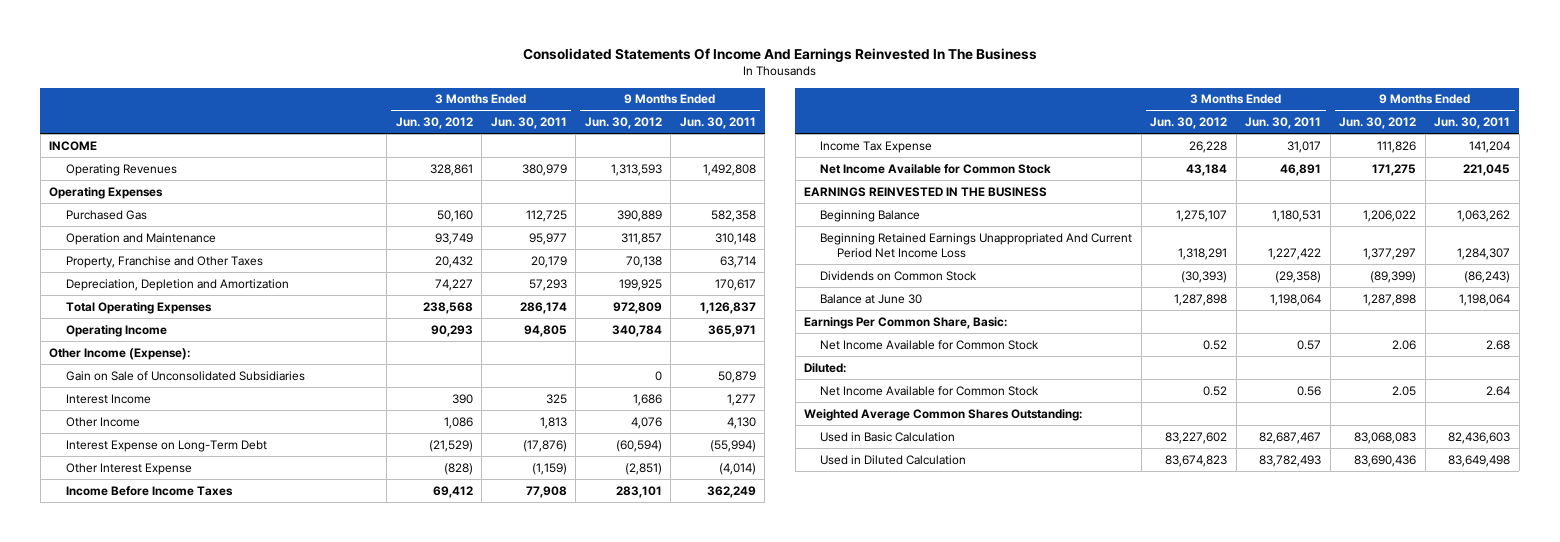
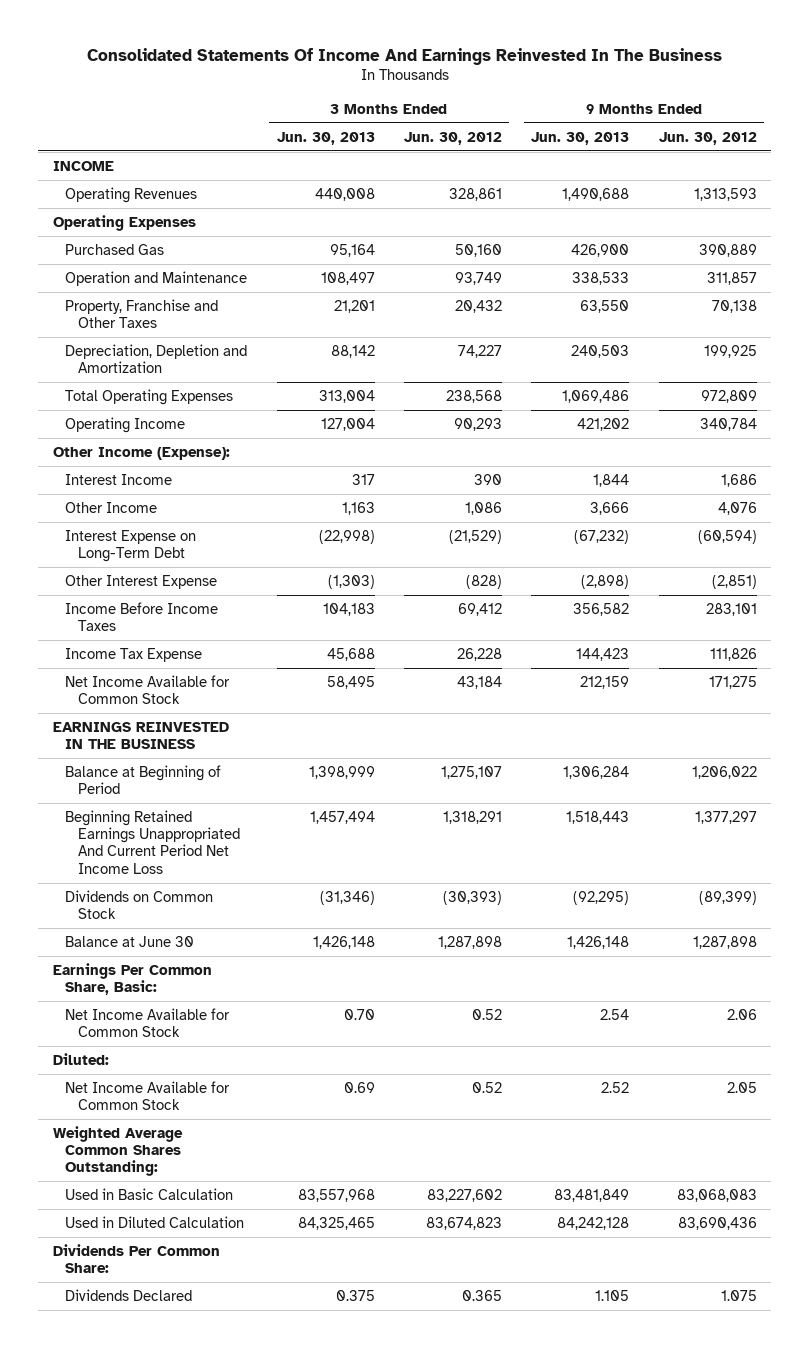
- | 3 Months Ended Jun. 30, 2012 | 3 Months Ended Jun. 30, 2011 | 9 Months Ended Jun. 30, 2012 | 9 Months Ended Jun. 30, 2011
+ | 3 Months Ended Jun. 30, 2013 | 3 Months Ended Jun. 30, 2012 | 9 Months Ended Jun. 30, 2013 | 9 Months Ended Jun. 30, 2012
- Gain on Sale of Unconsolidated Subsidiaries | | | 0 | 50,879
- Beginning Balance | 1,275,107 | 1,180,531 | 1,206,022 | 1,063,262
+ Balance at Beginning of Period | 1,398,999 | 1,275,107 | 1,306,284 | 1,206,022
+ Dividends Per Common Share:
+ Dividends Declared | 0.375 | 0.365 | 1.105 | 1.075

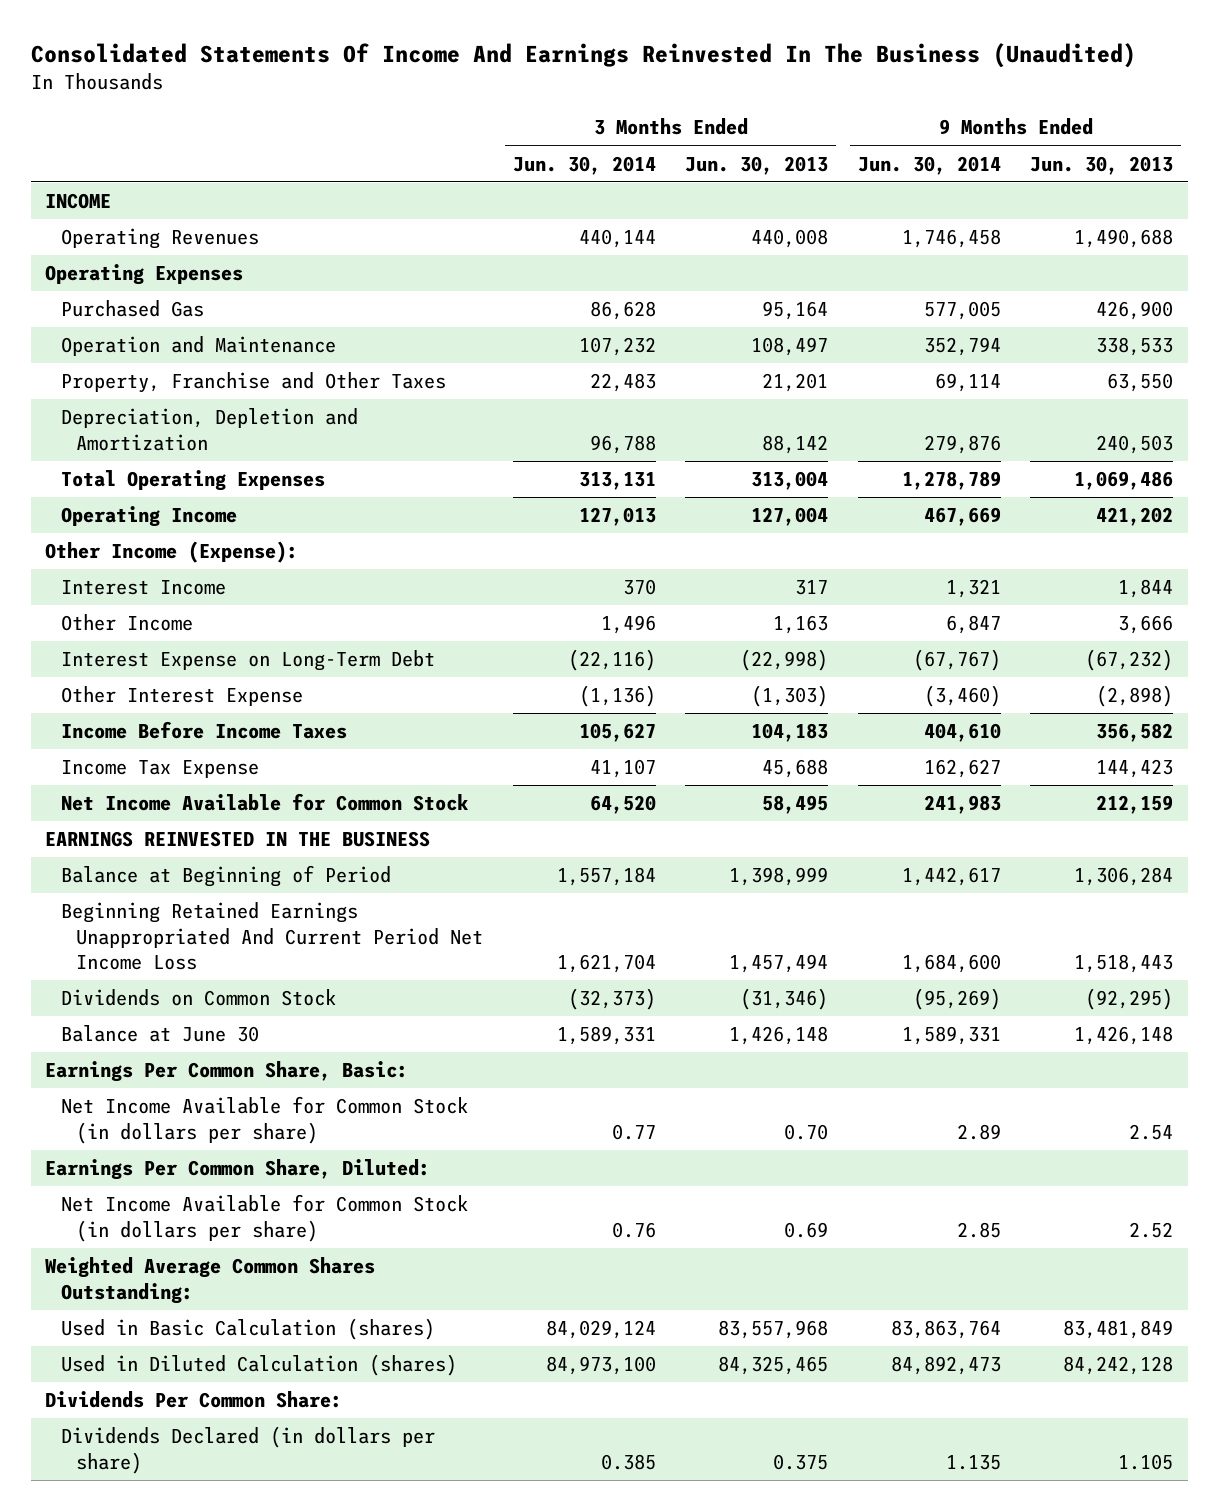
- Consolidated Statements Of Income And Earnings Reinvested In The Business
+ Consolidated Statements Of Income And Earnings Reinvested In The Business (Unaudited)
- | 3 Months Ended Jun. 30, 2013 | 3 Months Ended Jun. 30, 2012 | 9 Months Ended Jun. 30, 2013 | 9 Months Ended Jun. 30, 2012
+ | 3 Months Ended Jun. 30, 2014 | 3 Months Ended Jun. 30, 2013 | 9 Months Ended Jun. 30, 2014 | 9 Months Ended Jun. 30, 2013
- Net Income Available for Common Stock | 0.70 | 0.52 | 2.54 | 2.06
- Diluted:
- Net Income Available for Common Stock | 0.69 | 0.52 | 2.52 | 2.05
+ Net Income Available for Common Stock (in dollars per share) | 0.77 | 0.70 | 2.89 | 2.54
+ Earnings Per Common Share, Diluted:
+ Net Income Available for Common Stock (in dollars per share) | 0.76 | 0.69 | 2.85 | 2.52
- Used in Basic Calculation | 83,557,968 | 83,227,602 | 83,481,849 | 83,068,083
- Used in Diluted Calculation | 84,325,465 | 83,674,823 | 84,242,128 | 83,690,436
+ Used in Basic Calculation (shares) | 84,029,124 | 83,557,968 | 83,863,764 | 83,481,849
+ Used in Diluted Calculation (shares) | 84,973,100 | 84,325,465 | 84,892,473 | 84,242,128
- Dividends Declared | 0.375 | 0.365 | 1.105 | 1.075
+ Dividends Declared (in dollars per share) | 0.385 | 0.375 | 1.135 | 1.105

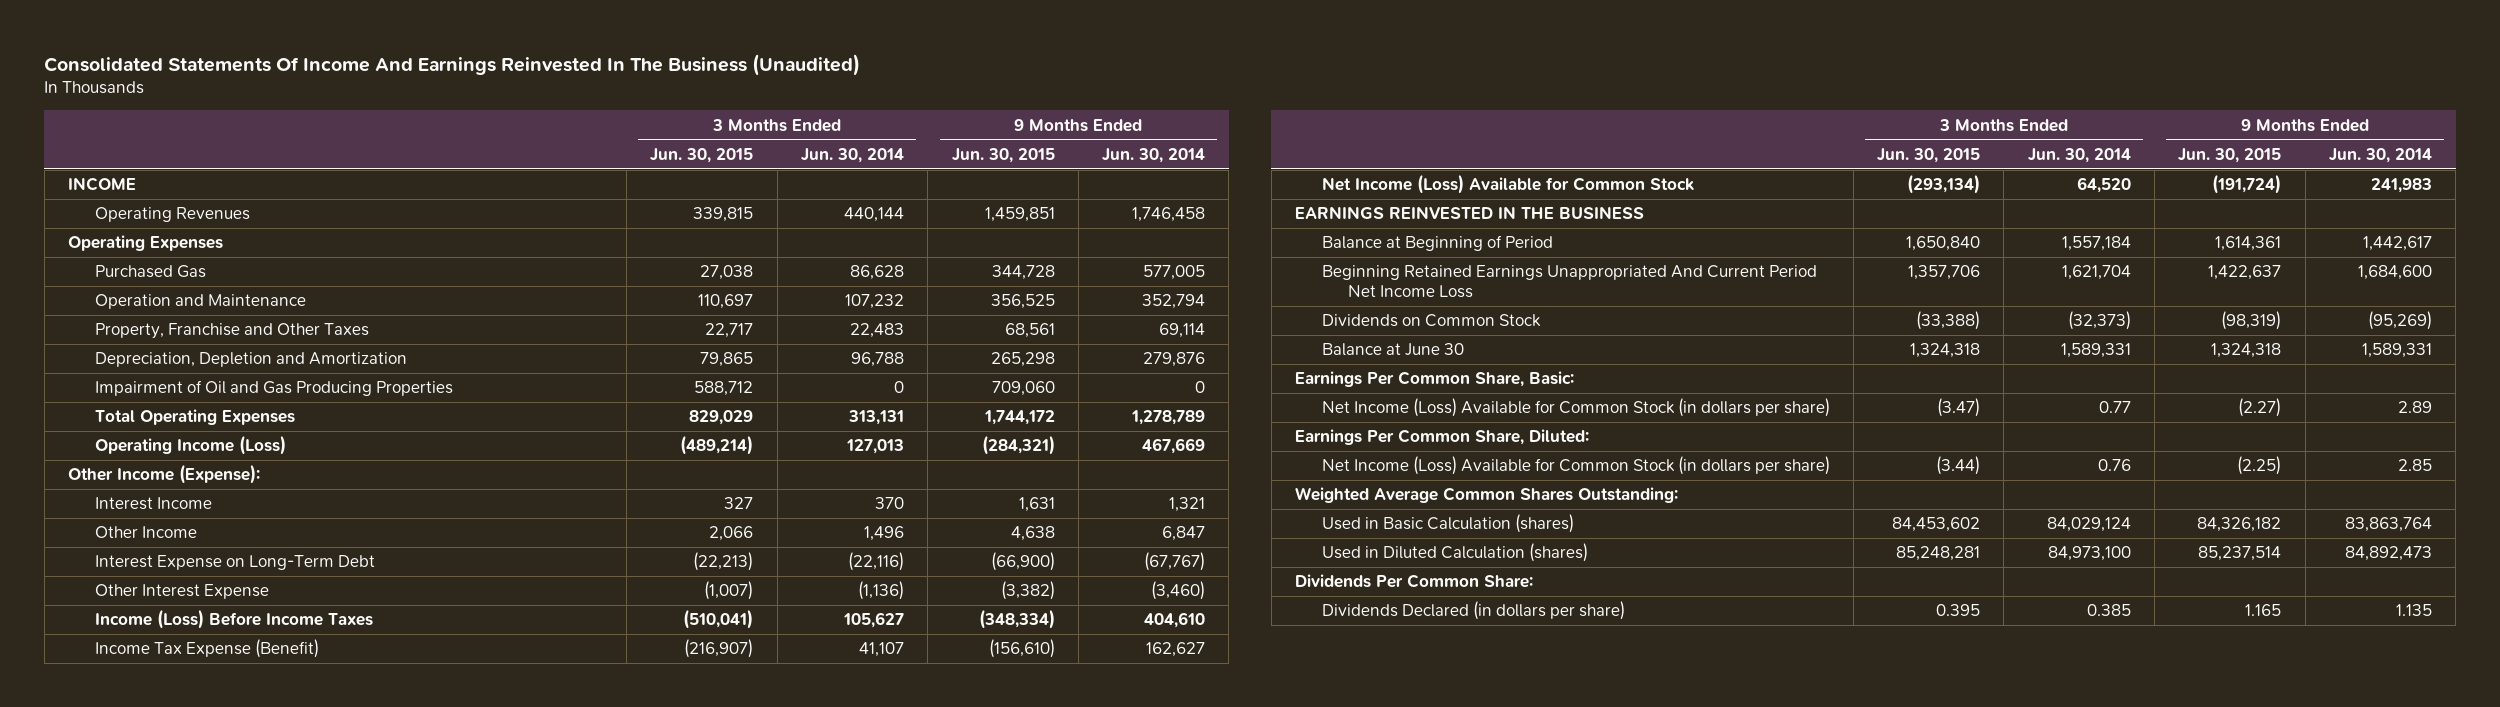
- | 3 Months Ended Jun. 30, 2014 | 3 Months Ended Jun. 30, 2013 | 9 Months Ended Jun. 30, 2014 | 9 Months Ended Jun. 30, 2013
+ | 3 Months Ended Jun. 30, 2015 | 3 Months Ended Jun. 30, 2014 | 9 Months Ended Jun. 30, 2015 | 9 Months Ended Jun. 30, 2014
+ Impairment of Oil and Gas Producing Properties | 588,712 | 0 | 709,060 | 0
- Operating Income | 127,013 | 127,004 | 467,669 | 421,202
+ Operating Income (Loss) | (489,214) | 127,013 | (284,321) | 467,669
- Income Before Income Taxes | 105,627 | 104,183 | 404,610 | 356,582
- Income Tax Expense | 41,107 | 45,688 | 162,627 | 144,423
- Net Income Available for Common Stock | 64,520 | 58,495 | 241,983 | 212,159
+ Income (Loss) Before Income Taxes | (510,041) | 105,627 | (348,334) | 404,610
+ Income Tax Expense (Benefit) | (216,907) | 41,107 | (156,610) | 162,627
+ Net Income (Loss) Available for Common Stock | (293,134) | 64,520 | (191,724) | 241,983
- Net Income Available for Common Stock (in dollars per share) | 0.77 | 0.70 | 2.89 | 2.54
+ Net Income (Loss) Available for Common Stock (in dollars per share) | (3.47) | 0.77 | (2.27) | 2.89
- Net Income Available for Common Stock (in dollars per share) | 0.76 | 0.69 | 2.85 | 2.52
+ Net Income (Loss) Available for Common Stock (in dollars per share) | (3.44) | 0.76 | (2.25) | 2.85

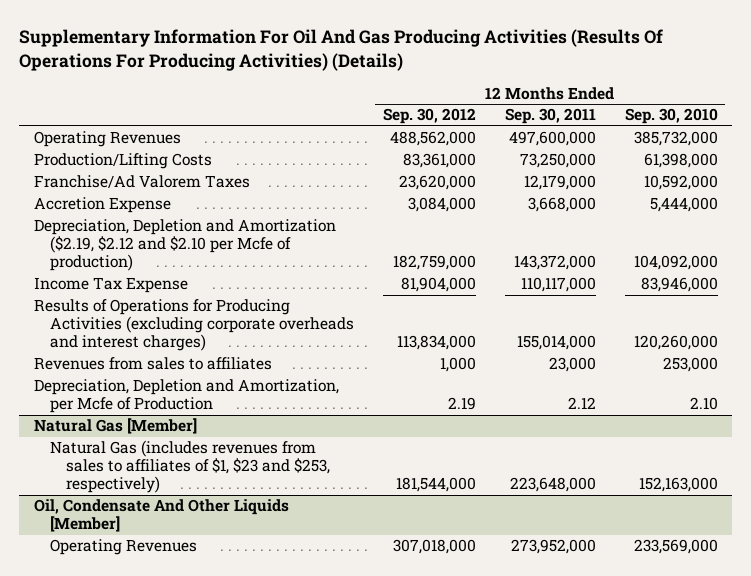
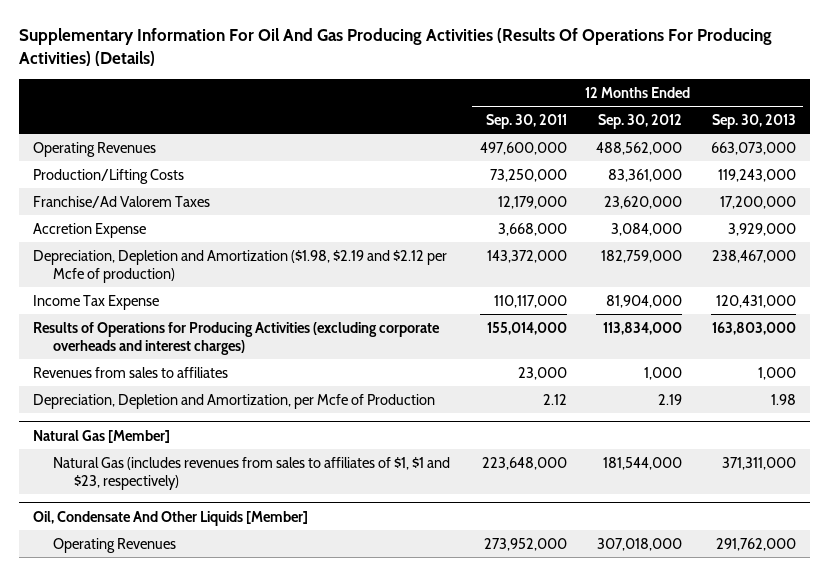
- | 12 Months Ended Sep. 30, 2012 | 12 Months Ended Sep. 30, 2011 | 12 Months Ended Sep. 30, 2010
+ | 12 Months Ended Sep. 30, 2011 | 12 Months Ended Sep. 30, 2012 | 12 Months Ended Sep. 30, 2013
- Depreciation, Depletion and Amortization ($2.19, $2.12 and $2.10 per Mcfe of production) | 182,759,000 | 143,372,000 | 104,092,000
+ Depreciation, Depletion and Amortization ($1.98, $2.19 and $2.12 per Mcfe of production) | 143,372,000 | 182,759,000 | 238,467,000
@ Natural Gas [Member]
- Natural Gas (includes revenues from sales to affiliates of $1, $23 and $253, respectively) | 181,544,000 | 223,648,000 | 152,163,000
+ Natural Gas (includes revenues from sales to affiliates of $1, $1 and $23, respectively) | 223,648,000 | 181,544,000 | 371,311,000

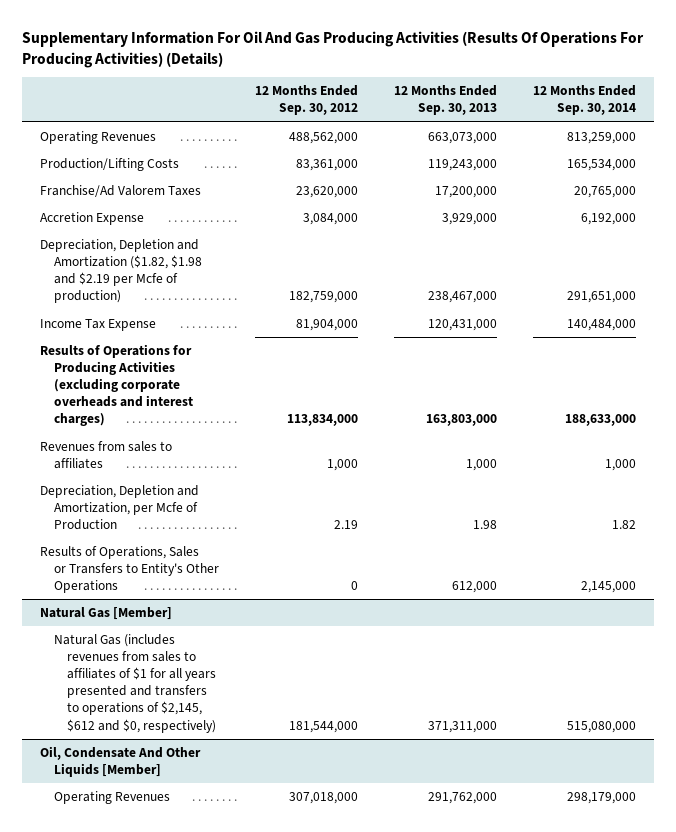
- | 12 Months Ended Sep. 30, 2011 | 12 Months Ended Sep. 30, 2012 | 12 Months Ended Sep. 30, 2013
+ | 12 Months Ended Sep. 30, 2012 | 12 Months Ended Sep. 30, 2013 | 12 Months Ended Sep. 30, 2014
- Depreciation, Depletion and Amortization ($1.98, $2.19 and $2.12 per Mcfe of production) | 143,372,000 | 182,759,000 | 238,467,000
+ Depreciation, Depletion and Amortization ($1.82, $1.98 and $2.19 per Mcfe of production) | 182,759,000 | 238,467,000 | 291,651,000
+ Results of Operations, Sales or Transfers to Entity's Other Operations | 0 | 612,000 | 2,145,000
@ Natural Gas [Member]
- Natural Gas (includes revenues from sales to affiliates of $1, $1 and $23, respectively) | 223,648,000 | 181,544,000 | 371,311,000
+ Natural Gas (includes revenues from sales to affiliates of $1 for all years presented and transfers to operations of $2,145, $612 and $0, respectively) | 181,544,000 | 371,311,000 | 515,080,000

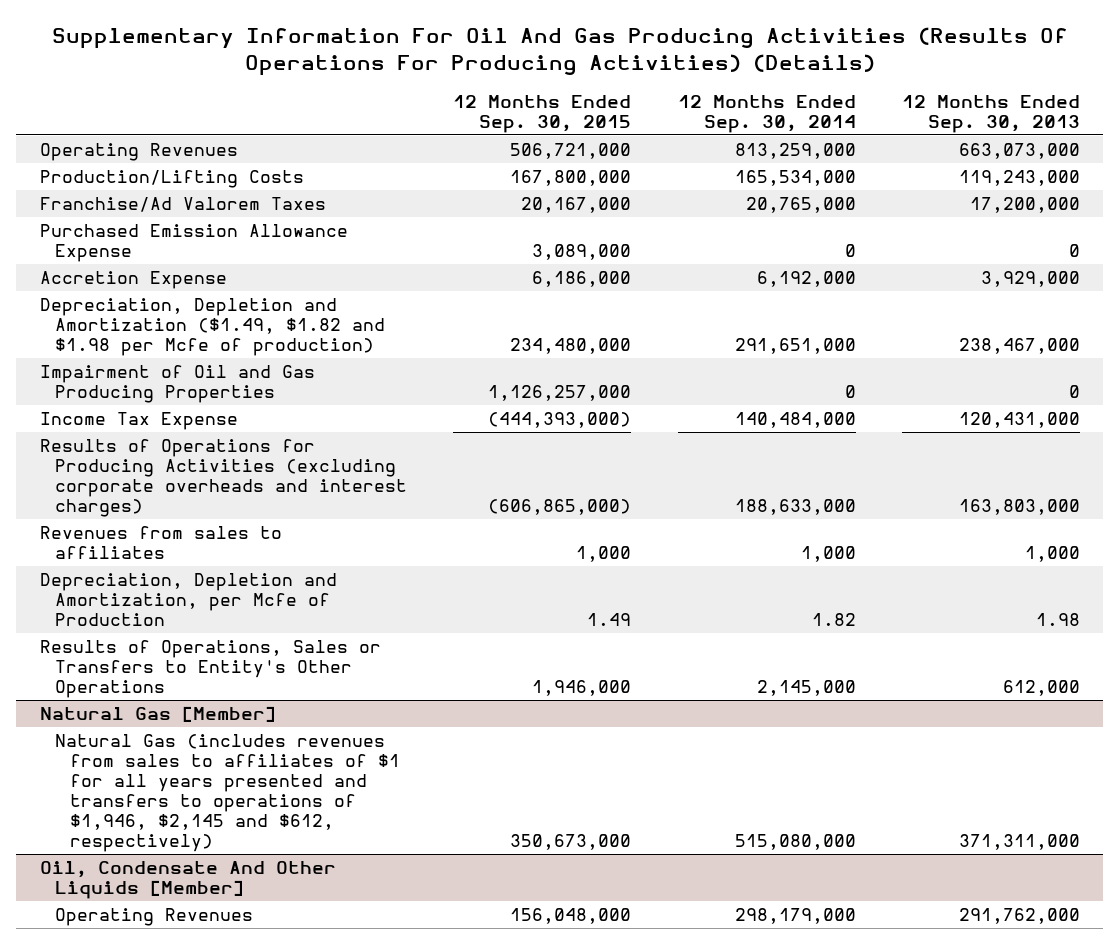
- | 12 Months Ended Sep. 30, 2012 | 12 Months Ended Sep. 30, 2013 | 12 Months Ended Sep. 30, 2014
+ | 12 Months Ended Sep. 30, 2015 | 12 Months Ended Sep. 30, 2014 | 12 Months Ended Sep. 30, 2013
+ Purchased Emission Allowance Expense | 3,089,000 | 0 | 0
- Depreciation, Depletion and Amortization ($1.82, $1.98 and $2.19 per Mcfe of production) | 182,759,000 | 238,467,000 | 291,651,000
+ Depreciation, Depletion and Amortization ($1.49, $1.82 and $1.98 per Mcfe of production) | 234,480,000 | 291,651,000 | 238,467,000
+ Impairment of Oil and Gas Producing Properties | 1,126,257,000 | 0 | 0
@ Natural Gas [Member]
- Natural Gas (includes revenues from sales to affiliates of $1 for all years presented and transfers to operations of $2,145, $612 and $0, respectively) | 181,544,000 | 371,311,000 | 515,080,000
+ Natural Gas (includes revenues from sales to affiliates of $1 for all years presented and transfers to operations of $1,946, $2,145 and $612, respectively) | 350,673,000 | 515,080,000 | 371,311,000

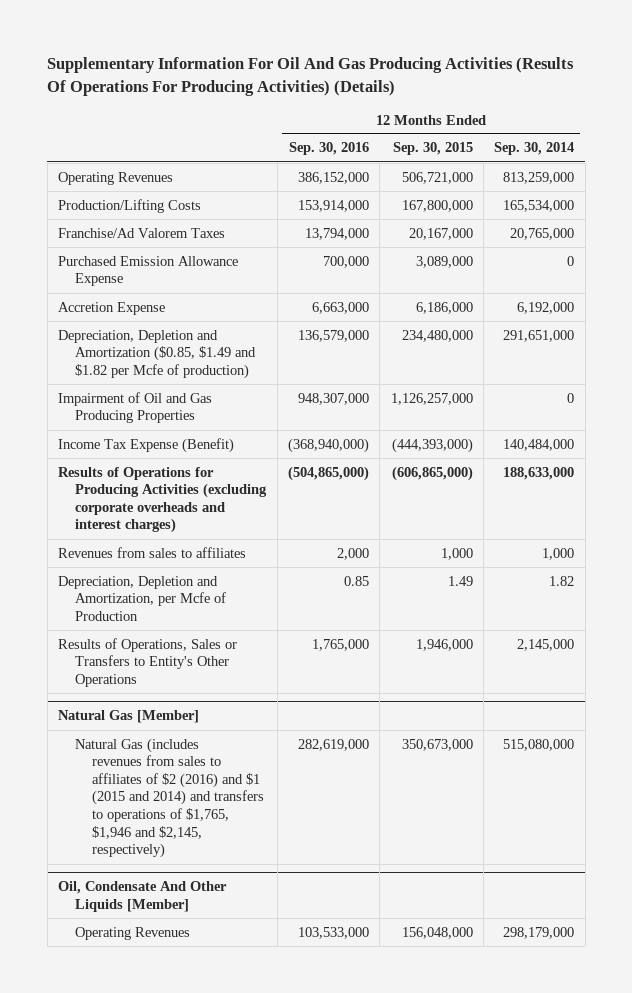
- | 12 Months Ended Sep. 30, 2015 | 12 Months Ended Sep. 30, 2014 | 12 Months Ended Sep. 30, 2013
+ | 12 Months Ended Sep. 30, 2016 | 12 Months Ended Sep. 30, 2015 | 12 Months Ended Sep. 30, 2014
- Depreciation, Depletion and Amortization ($1.49, $1.82 and $1.98 per Mcfe of production) | 234,480,000 | 291,651,000 | 238,467,000
+ Depreciation, Depletion and Amortization ($0.85, $1.49 and $1.82 per Mcfe of production) | 136,579,000 | 234,480,000 | 291,651,000
- Income Tax Expense | (444,393,000) | 140,484,000 | 120,431,000
+ Income Tax Expense (Benefit) | (368,940,000) | (444,393,000) | 140,484,000
@ Natural Gas [Member]
- Natural Gas (includes revenues from sales to affiliates of $1 for all years presented and transfers to operations of $1,946, $2,145 and $612, respectively) | 350,673,000 | 515,080,000 | 371,311,000
+ Natural Gas (includes revenues from sales to affiliates of $2 (2016) and $1 (2015 and 2014) and transfers to operations of $1,765, $1,946 and $2,145, respectively) | 282,619,000 | 350,673,000 | 515,080,000

